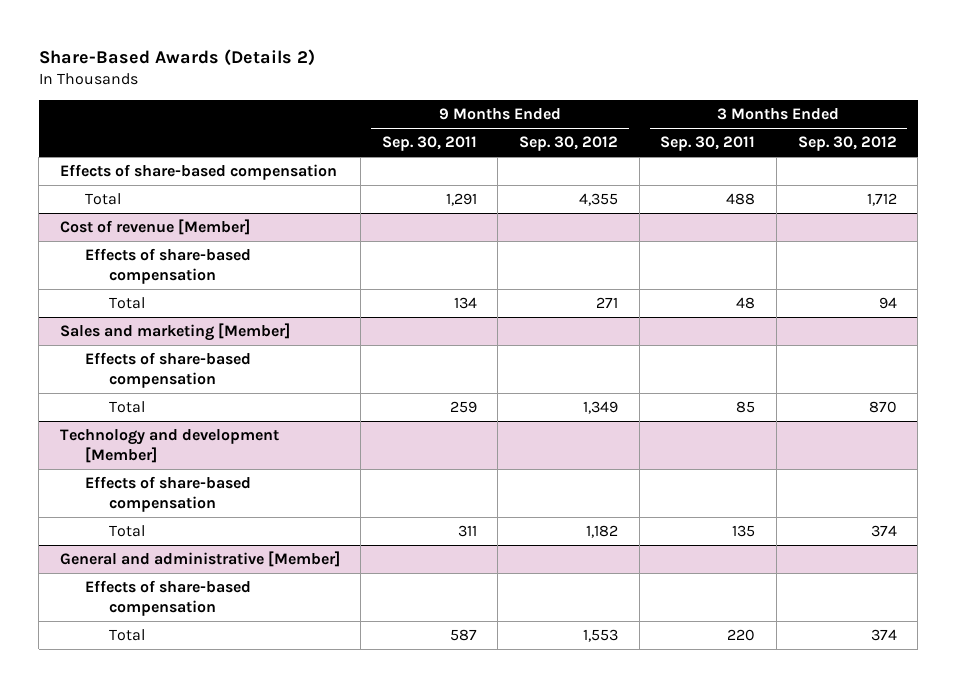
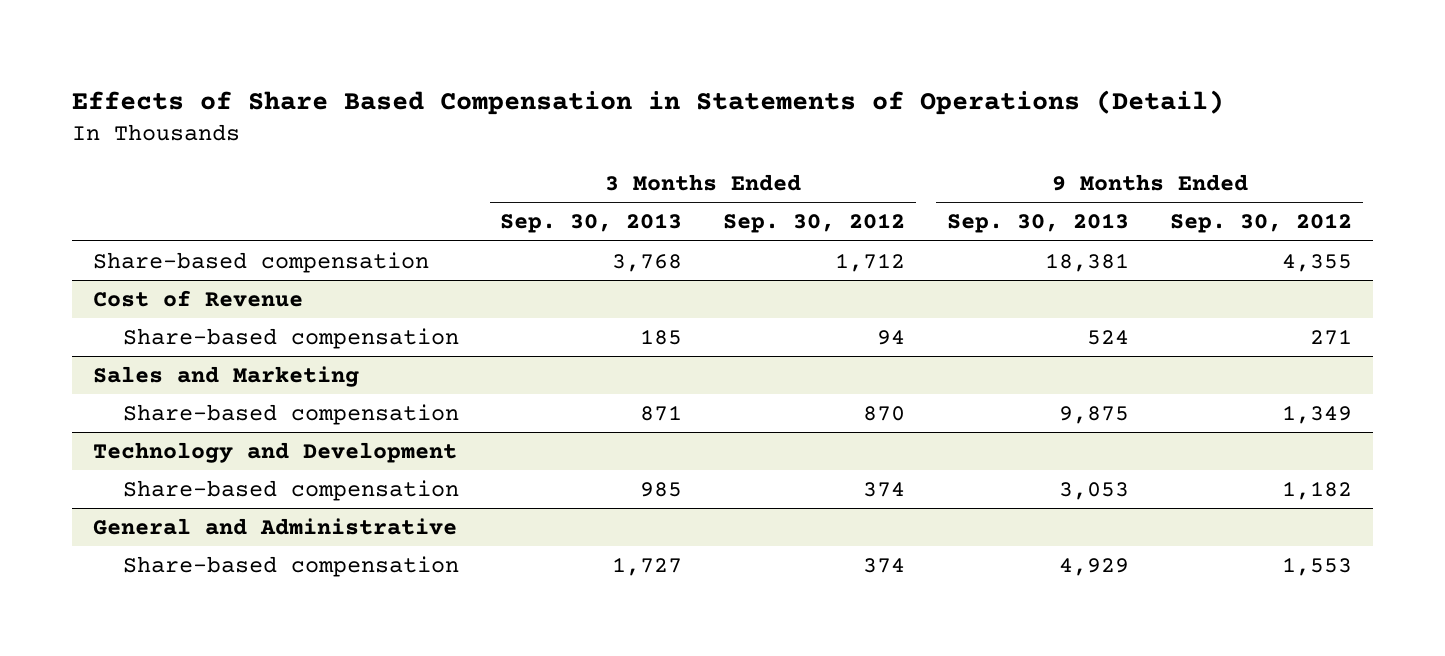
- Share-Based Awards (Details 2)
+ Effects of Share Based Compensation in Statements of Operations (Detail)
- | 9 Months Ended Sep. 30, 2011 | 9 Months Ended Sep. 30, 2012 | 3 Months Ended Sep. 30, 2011 | 3 Months Ended Sep. 30, 2012
+ | 3 Months Ended Sep. 30, 2013 | 3 Months Ended Sep. 30, 2012 | 9 Months Ended Sep. 30, 2013 | 9 Months Ended Sep. 30, 2012
- Effects of share-based compensation
- Total | 1,291 | 4,355 | 488 | 1,712
- Cost of revenue [Member]
- Effects of share-based compensation
- Total | 134 | 271 | 48 | 94
- Sales and marketing [Member]
- Effects of share-based compensation
- Total | 259 | 1,349 | 85 | 870
- Technology and development [Member]
- Effects of share-based compensation
- Total | 311 | 1,182 | 135 | 374
- General and administrative [Member]
- Effects of share-based compensation
- Total | 587 | 1,553 | 220 | 374
+ Share-based compensation | 3,768 | 1,712 | 18,381 | 4,355
+ Cost of Revenue
+ Share-based compensation | 185 | 94 | 524 | 271
+ Sales and Marketing
+ Share-based compensation | 871 | 870 | 9,875 | 1,349
+ Technology and Development
+ Share-based compensation | 985 | 374 | 3,053 | 1,182
+ General and Administrative
+ Share-based compensation | 1,727 | 374 | 4,929 | 1,553

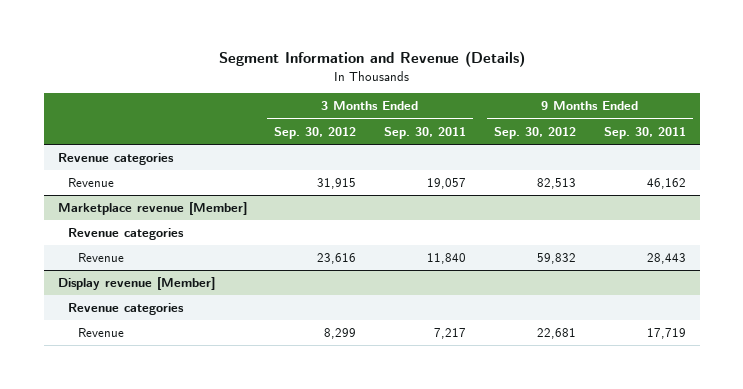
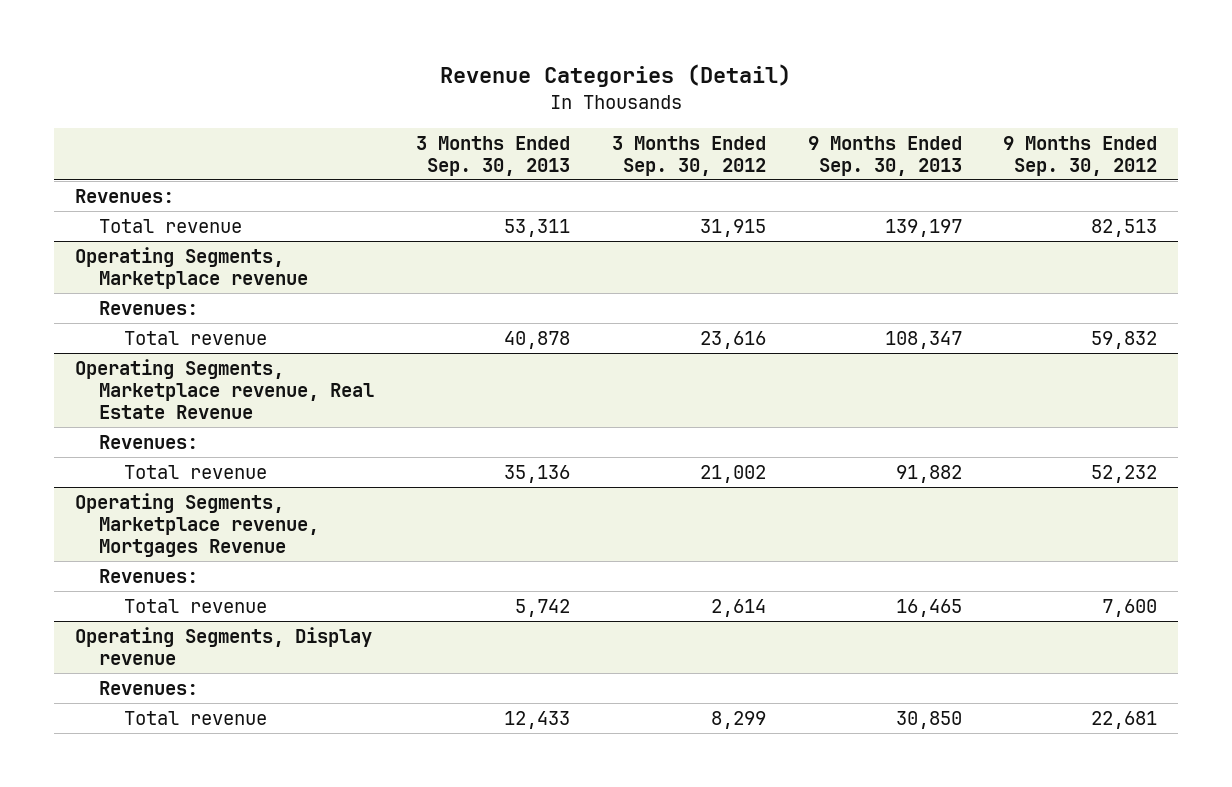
- Segment Information and Revenue (Details)
+ Revenue Categories (Detail)
- | 3 Months Ended Sep. 30, 2012 | 3 Months Ended Sep. 30, 2011 | 9 Months Ended Sep. 30, 2012 | 9 Months Ended Sep. 30, 2011
+ | 3 Months Ended Sep. 30, 2013 | 3 Months Ended Sep. 30, 2012 | 9 Months Ended Sep. 30, 2013 | 9 Months Ended Sep. 30, 2012
- Revenue categories
- Revenue | 31,915 | 19,057 | 82,513 | 46,162
- Marketplace revenue [Member]
- Revenue categories
- Revenue | 23,616 | 11,840 | 59,832 | 28,443
- Display revenue [Member]
- Revenue categories
- Revenue | 8,299 | 7,217 | 22,681 | 17,719
+ Revenues:
+ Total revenue | 53,311 | 31,915 | 139,197 | 82,513
+ Operating Segments, Marketplace revenue
+ Revenues:
+ Total revenue | 40,878 | 23,616 | 108,347 | 59,832
+ Operating Segments, Marketplace revenue, Real Estate Revenue
+ Revenues:
+ Total revenue | 35,136 | 21,002 | 91,882 | 52,232
+ Operating Segments, Marketplace revenue, Mortgages Revenue
+ Revenues:
+ Total revenue | 5,742 | 2,614 | 16,465 | 7,600
+ Operating Segments, Display revenue
+ Revenues:
+ Total revenue | 12,433 | 8,299 | 30,850 | 22,681

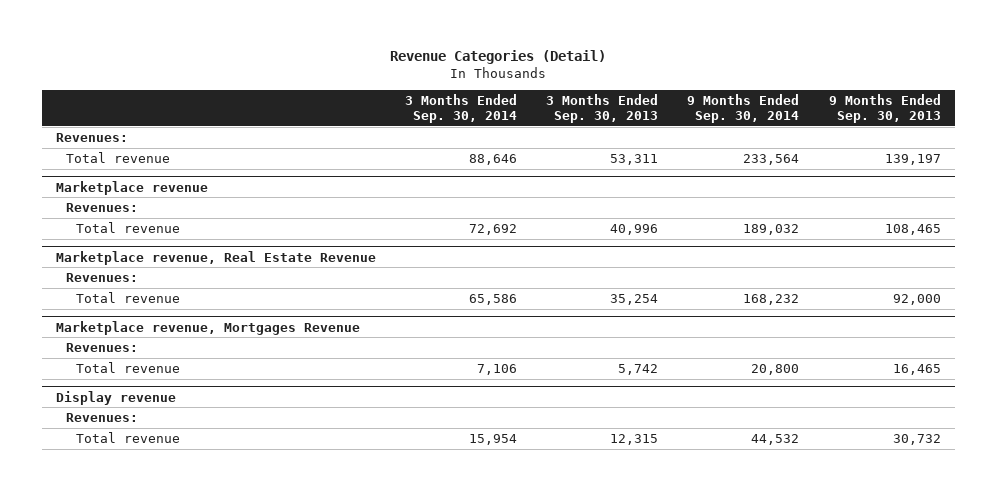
- | 3 Months Ended Sep. 30, 2013 | 3 Months Ended Sep. 30, 2012 | 9 Months Ended Sep. 30, 2013 | 9 Months Ended Sep. 30, 2012
+ | 3 Months Ended Sep. 30, 2014 | 3 Months Ended Sep. 30, 2013 | 9 Months Ended Sep. 30, 2014 | 9 Months Ended Sep. 30, 2013
- Operating Segments, Marketplace revenue
+ Marketplace revenue
- Total revenue | 40,878 | 23,616 | 108,347 | 59,832
- Operating Segments, Marketplace revenue, Real Estate Revenue
+ Total revenue | 72,692 | 40,996 | 189,032 | 108,465
+ Marketplace revenue, Real Estate Revenue
- Total revenue | 35,136 | 21,002 | 91,882 | 52,232
- Operating Segments, Marketplace revenue, Mortgages Revenue
+ Total revenue | 65,586 | 35,254 | 168,232 | 92,000
+ Marketplace revenue, Mortgages Revenue
- Operating Segments, Display revenue
+ Display revenue
- Total revenue | 12,433 | 8,299 | 30,850 | 22,681
+ Total revenue | 15,954 | 12,315 | 44,532 | 30,732

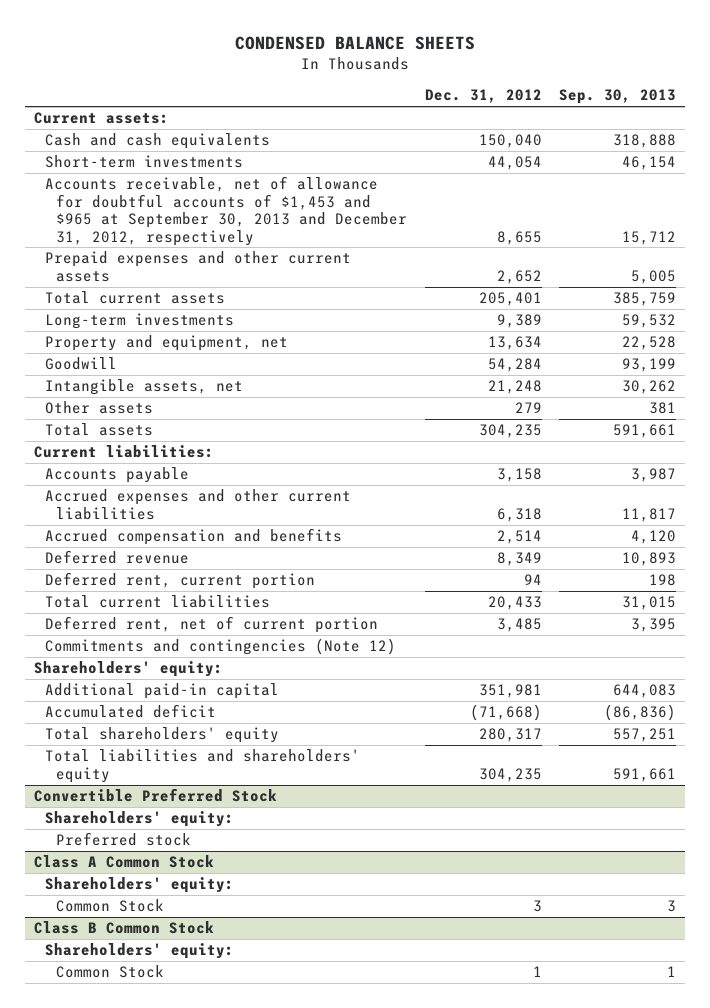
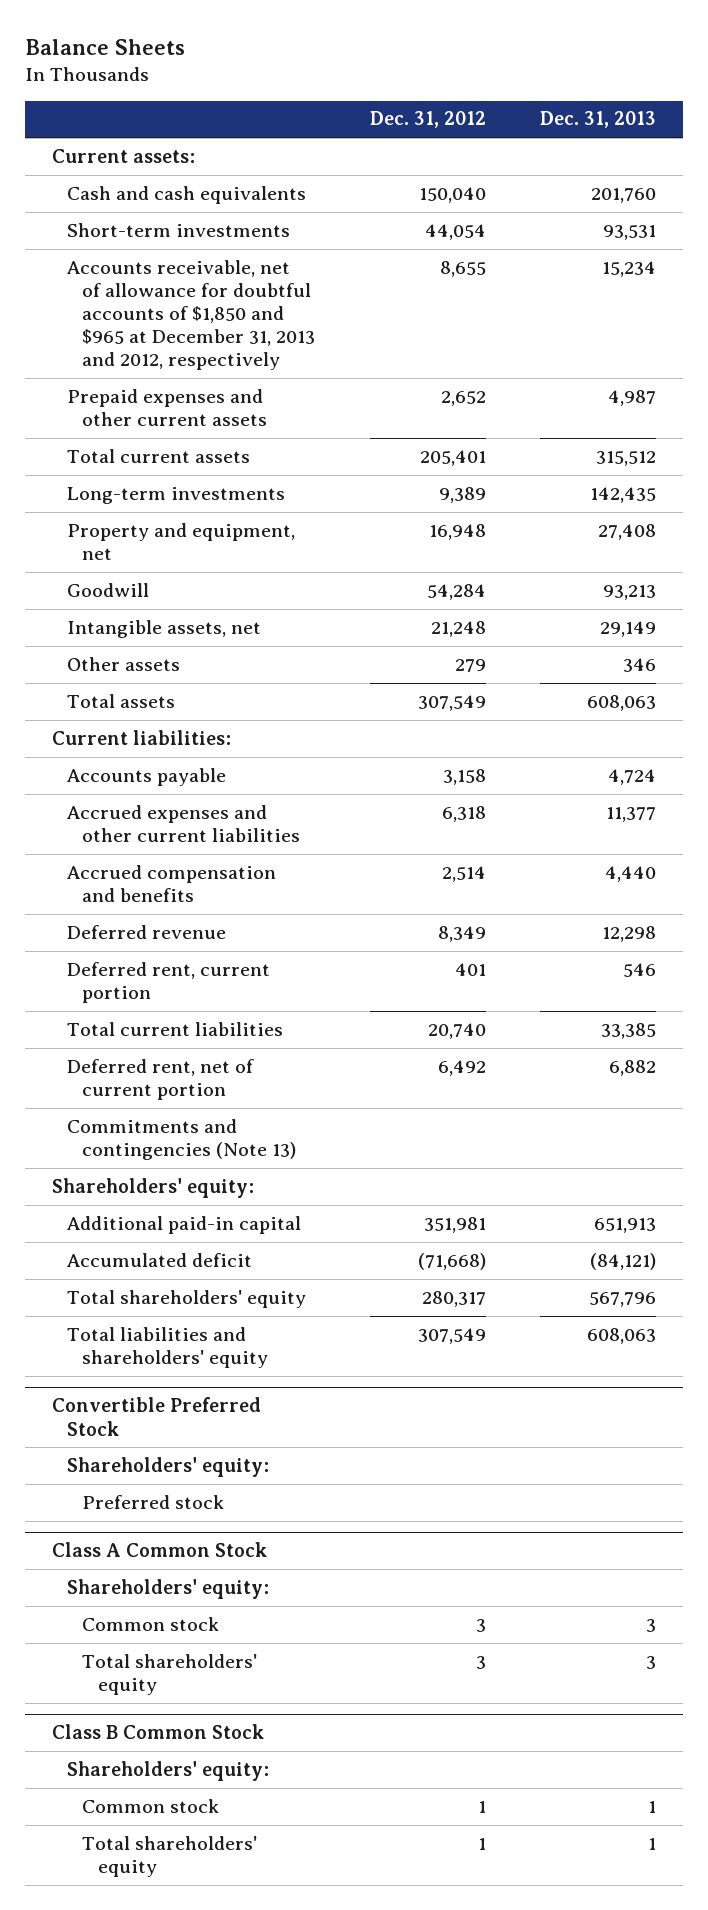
- CONDENSED BALANCE SHEETS
+ Balance Sheets
- | Dec. 31, 2012 | Sep. 30, 2013
+ | Dec. 31, 2012 | Dec. 31, 2013
- Accounts receivable, net of allowance for doubtful accounts of $1,453 and $965 at September 30, 2013 and December 31, 2012, respectively | 8,655 | 15,712
+ Accounts receivable, net of allowance for doubtful accounts of $1,850 and $965 at December 31, 2013 and 2012, respectively | 8,655 | 15,234
- Property and equipment, net | 13,634 | 22,528
+ Property and equipment, net | 16,948 | 27,408
- Total assets | 304,235 | 591,661
+ Total assets | 307,549 | 608,063
- Deferred rent, current portion | 94 | 198
- Total current liabilities | 20,433 | 31,015
- Deferred rent, net of current portion | 3,485 | 3,395
- Commitments and contingencies (Note 12)
+ Deferred rent, current portion | 401 | 546
+ Total current liabilities | 20,740 | 33,385
+ Deferred rent, net of current portion | 6,492 | 6,882
+ Commitments and contingencies (Note 13)
- Total liabilities and shareholders' equity | 304,235 | 591,661
+ Total liabilities and shareholders' equity | 307,549 | 608,063
@ Class A Common Stock
- Common Stock | 3 | 3
+ Common stock | 3 | 3
+ Total shareholders' equity | 3 | 3
@ Class B Common Stock
- Common Stock | 1 | 1
+ Common stock | 1 | 1
+ Total shareholders' equity | 1 | 1

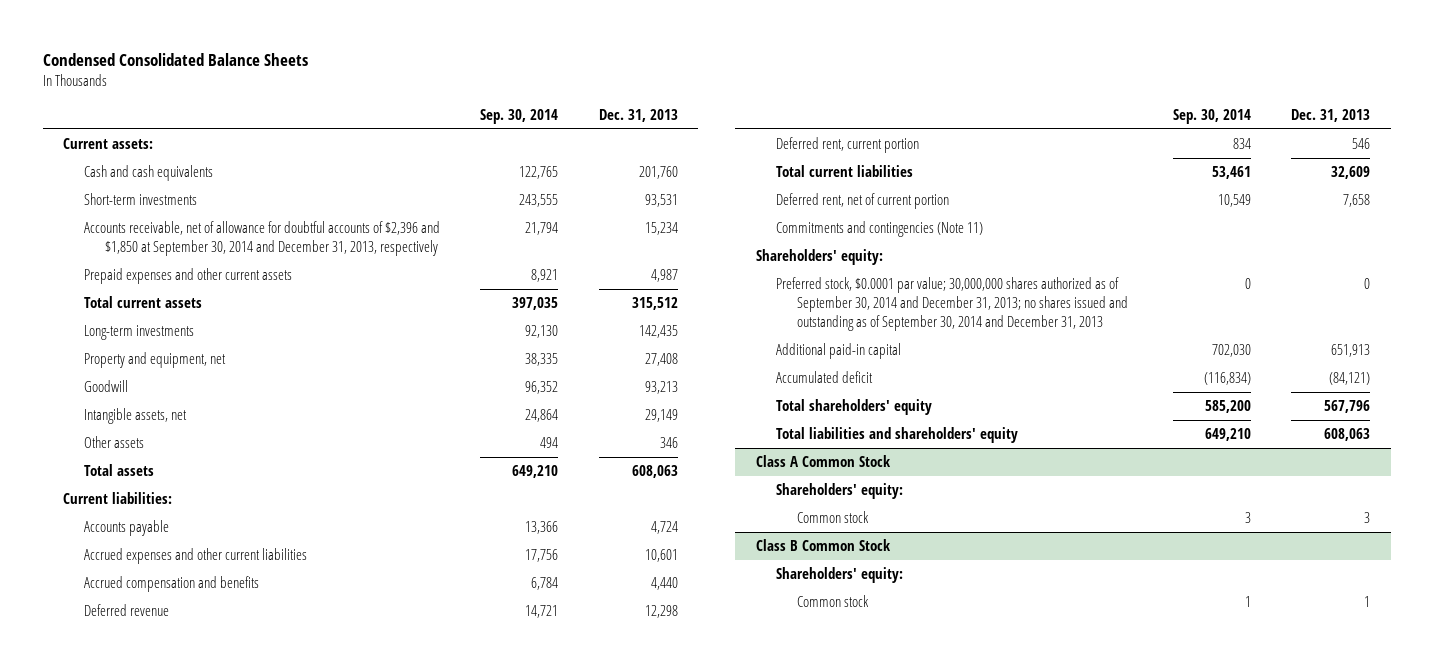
- Balance Sheets
+ Condensed Consolidated Balance Sheets
- | Dec. 31, 2012 | Dec. 31, 2013
+ | Sep. 30, 2014 | Dec. 31, 2013
- Accounts receivable, net of allowance for doubtful accounts of $1,850 and $965 at December 31, 2013 and 2012, respectively | 8,655 | 15,234
+ Accounts receivable, net of allowance for doubtful accounts of $2,396 and $1,850 at September 30, 2014 and December 31, 2013, respectively | 21,794 | 15,234
- Accrued expenses and other current liabilities | 6,318 | 11,377
+ Accrued expenses and other current liabilities | 17,756 | 10,601
- Total current liabilities | 20,740 | 33,385
- Deferred rent, net of current portion | 6,492 | 6,882
- Commitments and contingencies (Note 13)
+ Total current liabilities | 53,461 | 32,609
+ Deferred rent, net of current portion | 10,549 | 7,658
+ Commitments and contingencies (Note 11)
+ Preferred stock, $0.0001 par value; 30,000,000 shares authorized as of September 30, 2014 and December 31, 2013; no shares issued and outstanding as of September 30, 2014 and December 31, 2013 | 0 | 0
- Convertible Preferred Stock
- Shareholders' equity:
- Preferred stock
@ Class A Common Stock
- Total shareholders' equity | 3 | 3
@ Class B Common Stock
- Total shareholders' equity | 1 | 1

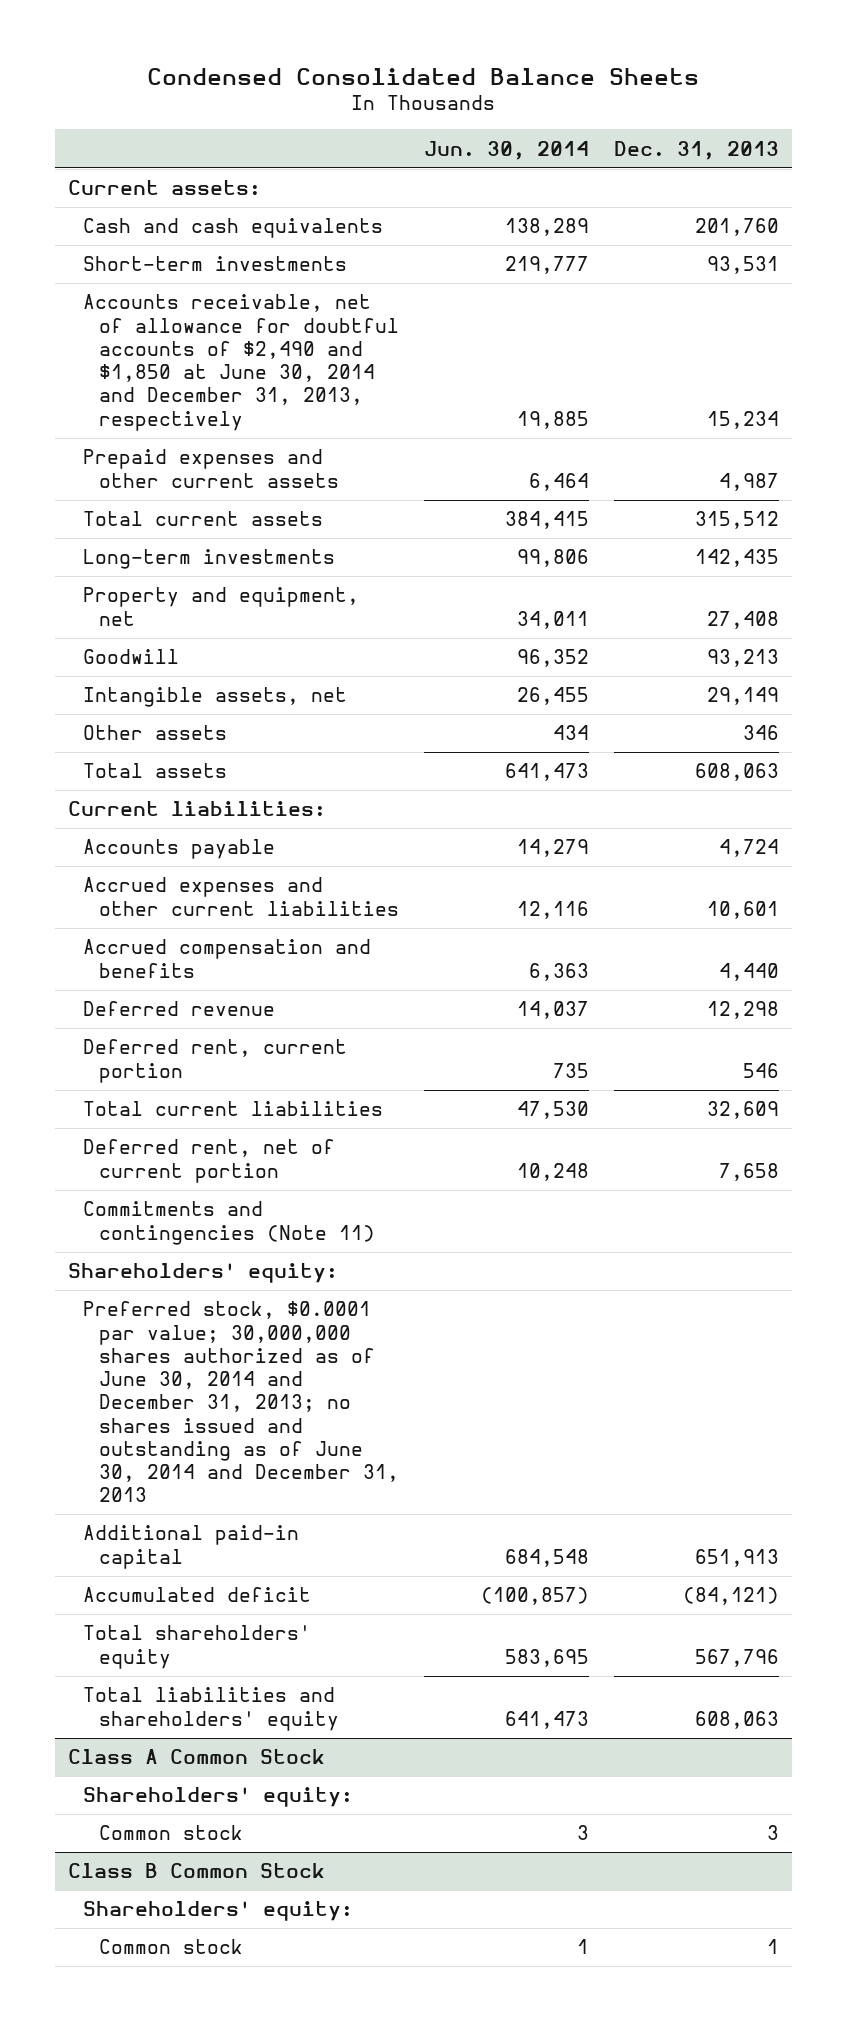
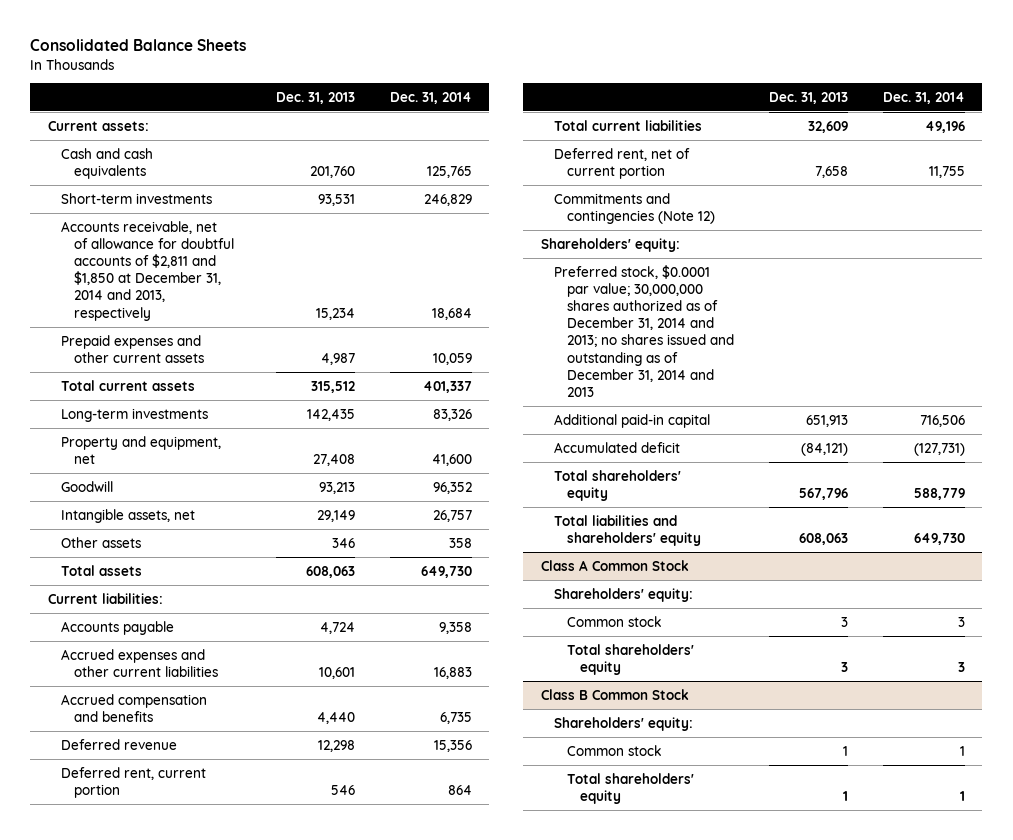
- Condensed Consolidated Balance Sheets
+ Consolidated Balance Sheets
- | Jun. 30, 2014 | Dec. 31, 2013
+ | Dec. 31, 2013 | Dec. 31, 2014
- Accounts receivable, net of allowance for doubtful accounts of $2,490 and $1,850 at June 30, 2014 and December 31, 2013, respectively | 19,885 | 15,234
+ Accounts receivable, net of allowance for doubtful accounts of $2,811 and $1,850 at December 31, 2014 and 2013, respectively | 15,234 | 18,684
- Commitments and contingencies (Note 11)
+ Commitments and contingencies (Note 12)
- Preferred stock, $0.0001 par value; 30,000,000 shares authorized as of June 30, 2014 and December 31, 2013; no shares issued and outstanding as of June 30, 2014 and December 31, 2013
+ Preferred stock, $0.0001 par value; 30,000,000 shares authorized as of December 31, 2014 and 2013; no shares issued and outstanding as of December 31, 2014 and 2013
@ Class A Common Stock
+ Total shareholders' equity | 3 | 3
@ Class B Common Stock
+ Total shareholders' equity | 1 | 1

